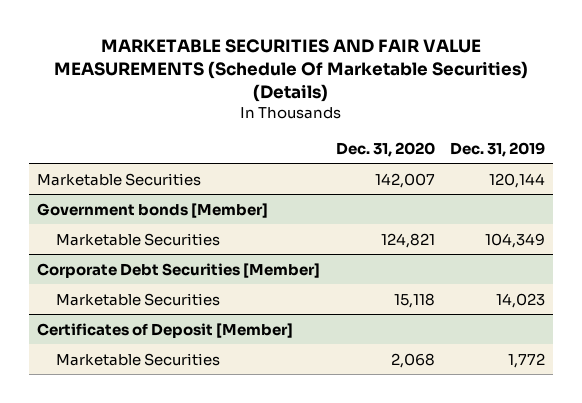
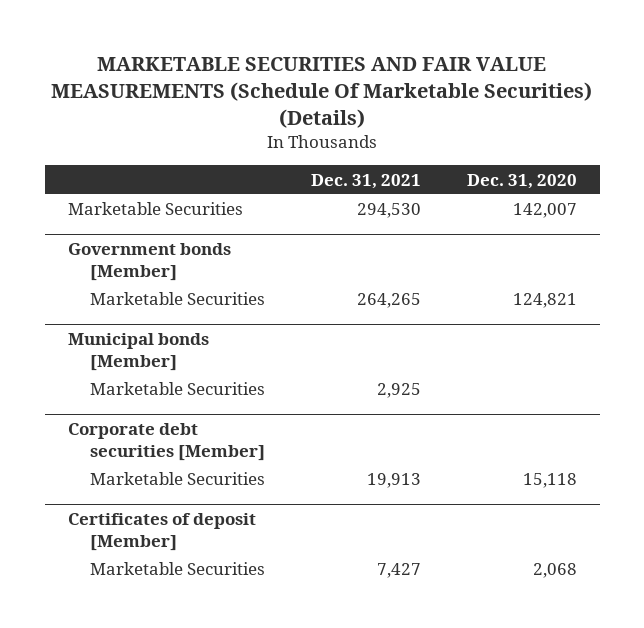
- | Dec. 31, 2020 | Dec. 31, 2019
+ | Dec. 31, 2021 | Dec. 31, 2020
- Corporate Debt Securities [Member]
+ Municipal bonds [Member]
+ Marketable Securities | 2,925 |
+ Corporate debt securities [Member]
- Certificates of Deposit [Member]
+ Certificates of deposit [Member]

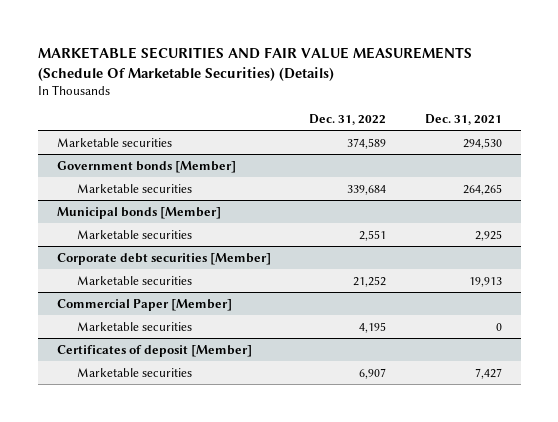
- | Dec. 31, 2021 | Dec. 31, 2020
+ | Dec. 31, 2022 | Dec. 31, 2021
- Marketable Securities | 294,530 | 142,007
+ Marketable securities | 374,589 | 294,530
@ Government bonds [Member]
- Marketable Securities | 264,265 | 124,821
+ Marketable securities | 339,684 | 264,265
@ Municipal bonds [Member]
- Marketable Securities | 2,925 |
+ Marketable securities | 2,551 | 2,925
@ Corporate debt securities [Member]
- Marketable Securities | 19,913 | 15,118
+ Marketable securities | 21,252 | 19,913
+ Commercial Paper [Member]
+ Marketable securities | 4,195 | 0
@ Certificates of deposit [Member]
- Marketable Securities | 7,427 | 2,068
+ Marketable securities | 6,907 | 7,427

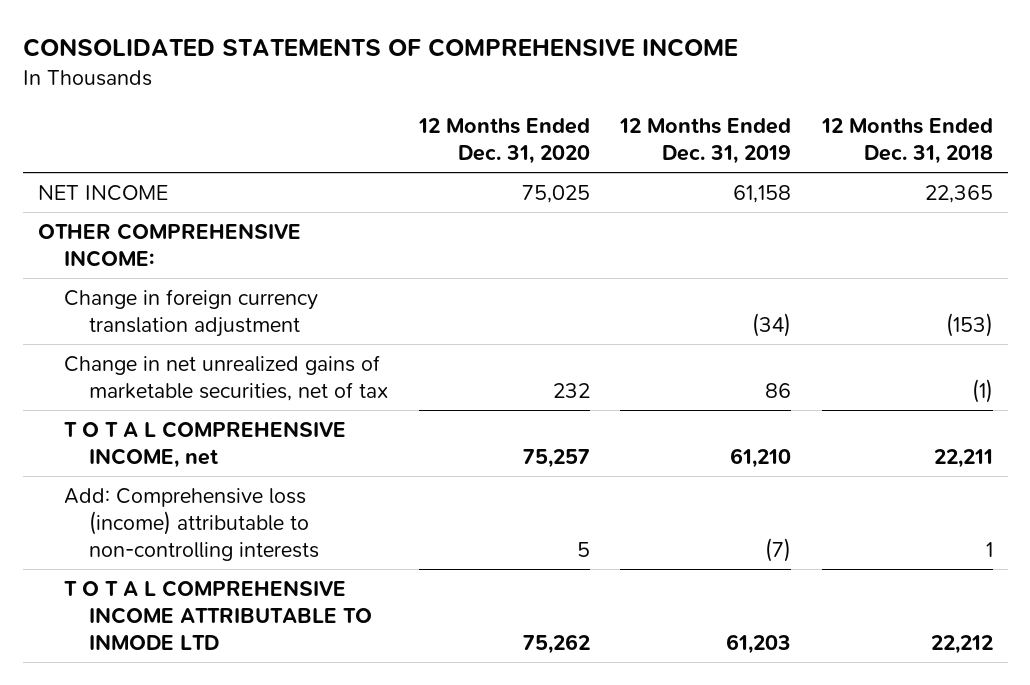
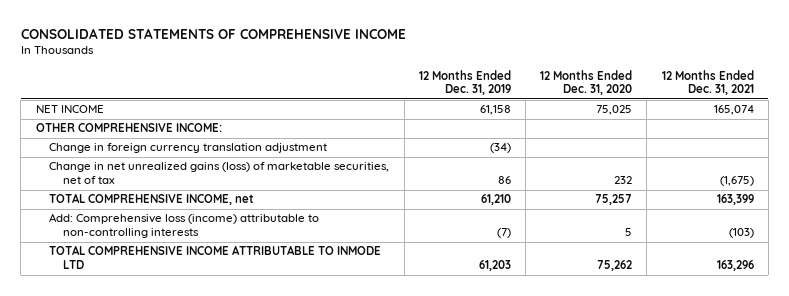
- | 12 Months Ended Dec. 31, 2020 | 12 Months Ended Dec. 31, 2019 | 12 Months Ended Dec. 31, 2018
+ | 12 Months Ended Dec. 31, 2019 | 12 Months Ended Dec. 31, 2020 | 12 Months Ended Dec. 31, 2021
- Change in net unrealized gains of marketable securities, net of tax | 232 | 86 | (1)
- T O T A L COMPREHENSIVE INCOME, net | 75,257 | 61,210 | 22,211
+ Change in net unrealized gains (loss) of marketable securities, net of tax | 86 | 232 | (1,675)
+ TOTAL COMPREHENSIVE INCOME, net | 61,210 | 75,257 | 163,399
- T O T A L COMPREHENSIVE INCOME ATTRIBUTABLE TO INMODE LTD | 75,262 | 61,203 | 22,212
+ TOTAL COMPREHENSIVE INCOME ATTRIBUTABLE TO INMODE LTD | 61,203 | 75,262 | 163,296

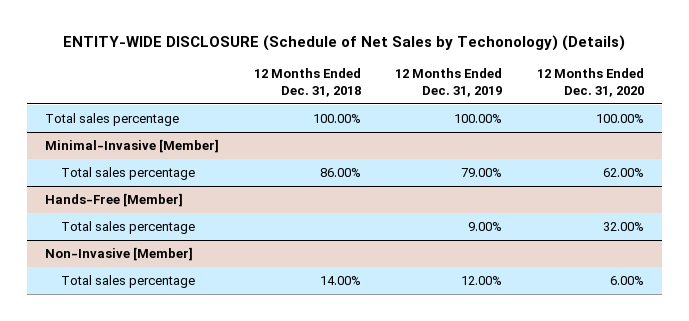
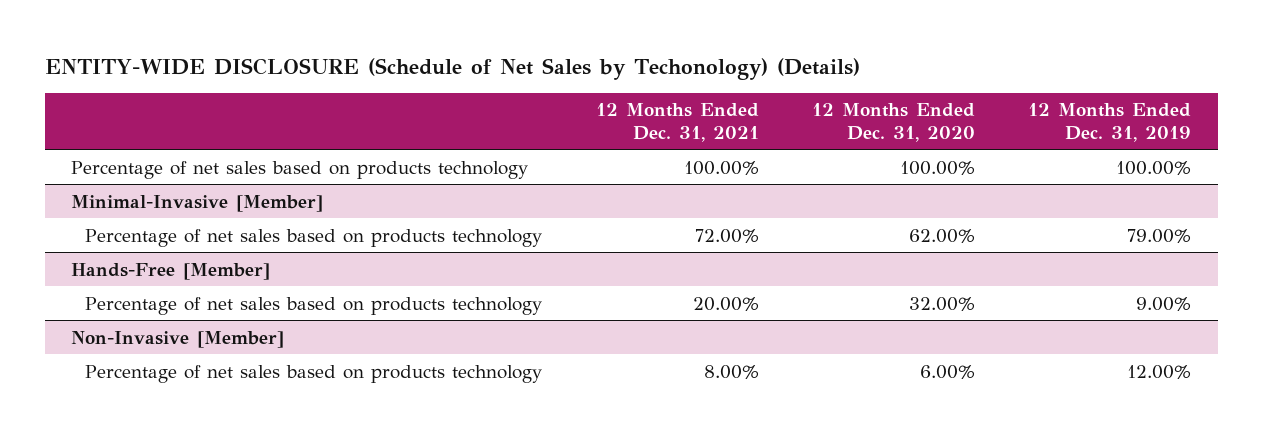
- | 12 Months Ended Dec. 31, 2018 | 12 Months Ended Dec. 31, 2019 | 12 Months Ended Dec. 31, 2020
+ | 12 Months Ended Dec. 31, 2021 | 12 Months Ended Dec. 31, 2020 | 12 Months Ended Dec. 31, 2019
- Total sales percentage | 100.00% | 100.00% | 100.00%
+ Percentage of net sales based on products technology | 100.00% | 100.00% | 100.00%
@ Minimal-Invasive [Member]
- Total sales percentage | 86.00% | 79.00% | 62.00%
+ Percentage of net sales based on products technology | 72.00% | 62.00% | 79.00%
@ Hands-Free [Member]
- Total sales percentage | | 9.00% | 32.00%
+ Percentage of net sales based on products technology | 20.00% | 32.00% | 9.00%
@ Non-Invasive [Member]
- Total sales percentage | 14.00% | 12.00% | 6.00%
+ Percentage of net sales based on products technology | 8.00% | 6.00% | 12.00%

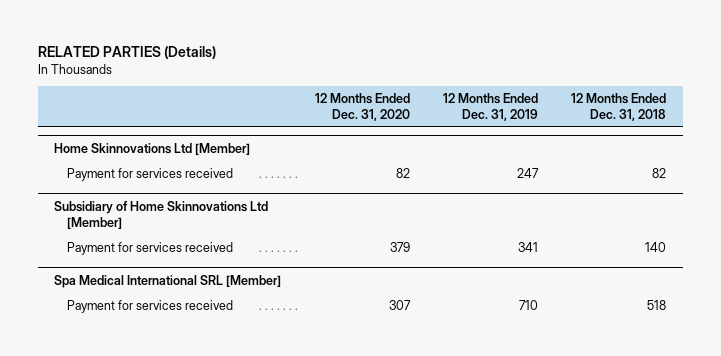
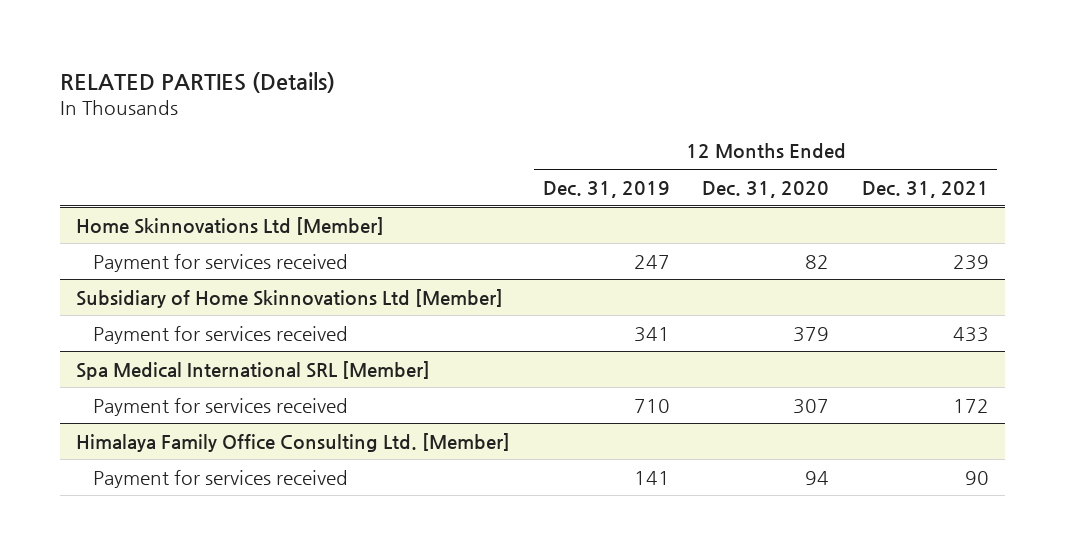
- | 12 Months Ended Dec. 31, 2020 | 12 Months Ended Dec. 31, 2019 | 12 Months Ended Dec. 31, 2018
+ | 12 Months Ended Dec. 31, 2019 | 12 Months Ended Dec. 31, 2020 | 12 Months Ended Dec. 31, 2021
+ Himalaya Family Office Consulting Ltd. [Member]
+ Payment for services received | 141 | 94 | 90

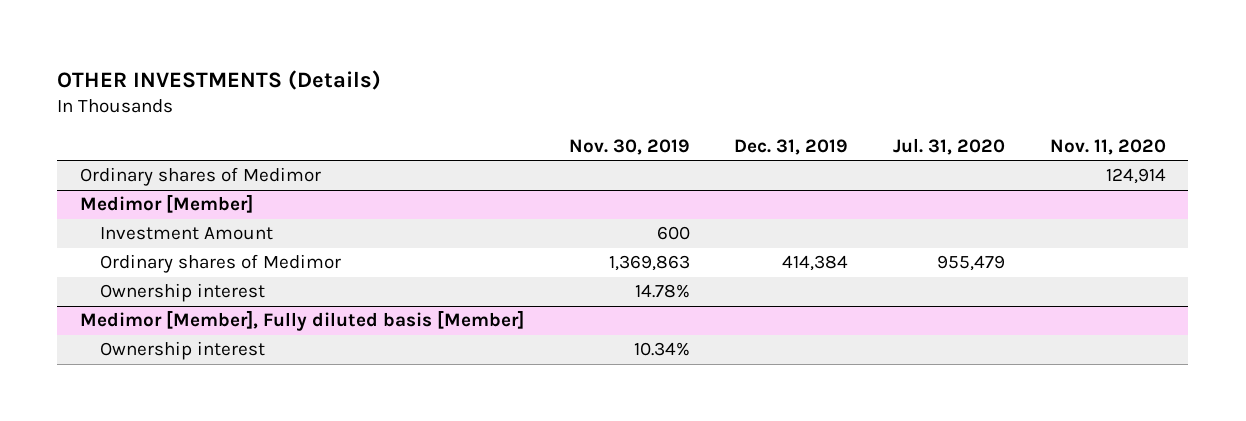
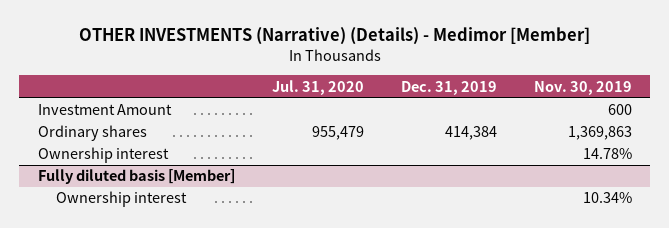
- OTHER INVESTMENTS (Details)
+ OTHER INVESTMENTS (Narrative) (Details) - Medimor [Member]
- | Nov. 30, 2019 | Dec. 31, 2019 | Jul. 31, 2020 | Nov. 11, 2020
+ | Jul. 31, 2020 | Dec. 31, 2019 | Nov. 30, 2019
- Ordinary shares of Medimor | | | | 124,914
- Medimor [Member]
- Ordinary shares of Medimor | 1,369,863 | 414,384 | 955,479 |
+ Ordinary shares | 955,479 | 414,384 | 1,369,863
- Medimor [Member], Fully diluted basis [Member]
+ Fully diluted basis [Member]

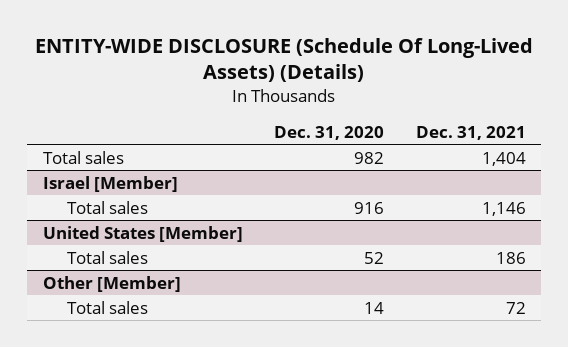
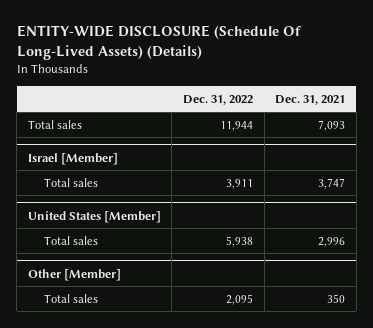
- | Dec. 31, 2020 | Dec. 31, 2021
+ | Dec. 31, 2022 | Dec. 31, 2021
- Total sales | 982 | 1,404
+ Total sales | 11,944 | 7,093
@ Israel [Member]
- Total sales | 916 | 1,146
+ Total sales | 3,911 | 3,747
@ United States [Member]
- Total sales | 52 | 186
+ Total sales | 5,938 | 2,996
@ Other [Member]
- Total sales | 14 | 72
+ Total sales | 2,095 | 350

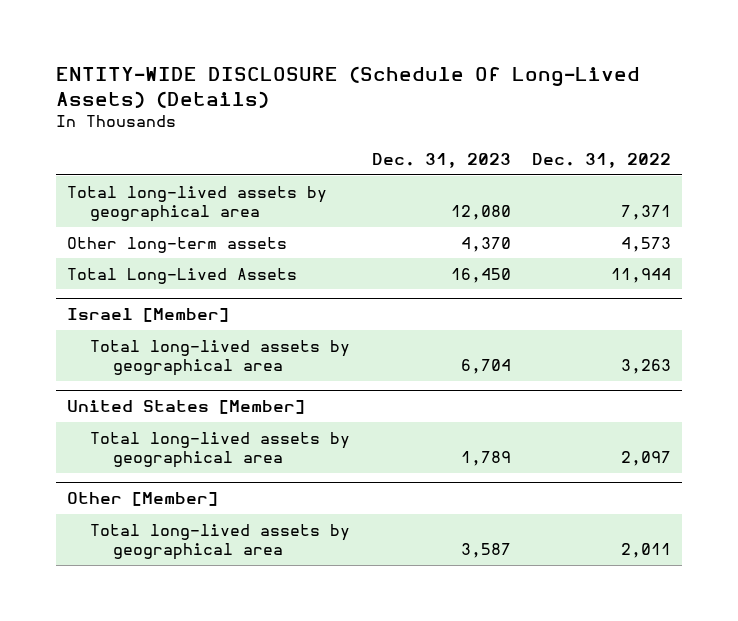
- | Dec. 31, 2022 | Dec. 31, 2021
+ | Dec. 31, 2023 | Dec. 31, 2022
- Total sales | 11,944 | 7,093
+ Total long-lived assets by geographical area | 12,080 | 7,371
+ Other long-term assets | 4,370 | 4,573
+ Total Long-Lived Assets | 16,450 | 11,944
@ Israel [Member]
- Total sales | 3,911 | 3,747
+ Total long-lived assets by geographical area | 6,704 | 3,263
@ United States [Member]
- Total sales | 5,938 | 2,996
+ Total long-lived assets by geographical area | 1,789 | 2,097
@ Other [Member]
- Total sales | 2,095 | 350
+ Total long-lived assets by geographical area | 3,587 | 2,011

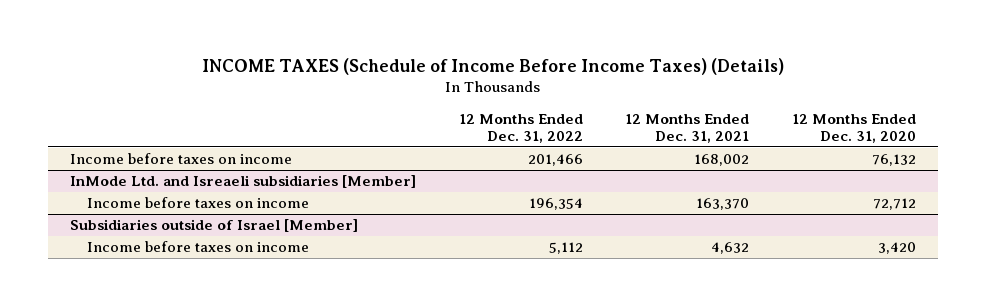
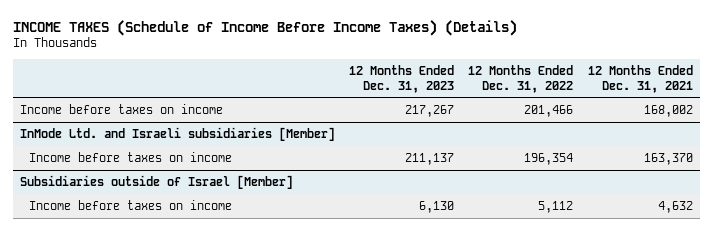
- | 12 Months Ended Dec. 31, 2022 | 12 Months Ended Dec. 31, 2021 | 12 Months Ended Dec. 31, 2020
+ | 12 Months Ended Dec. 31, 2023 | 12 Months Ended Dec. 31, 2022 | 12 Months Ended Dec. 31, 2021
- InMode Ltd. and Isreaeli subsidiaries [Member]
+ InMode Ltd. and Israeli subsidiaries [Member]

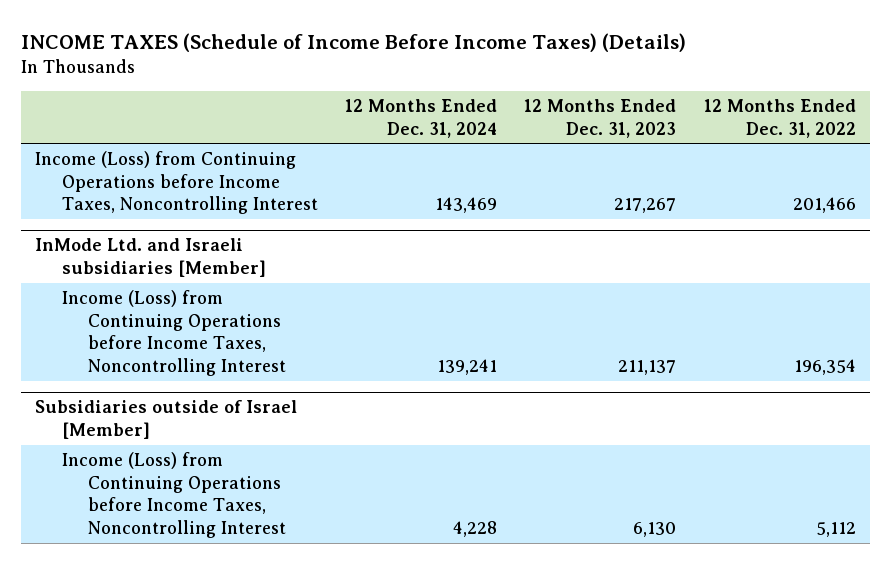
- | 12 Months Ended Dec. 31, 2023 | 12 Months Ended Dec. 31, 2022 | 12 Months Ended Dec. 31, 2021
+ | 12 Months Ended Dec. 31, 2024 | 12 Months Ended Dec. 31, 2023 | 12 Months Ended Dec. 31, 2022
- Income before taxes on income | 217,267 | 201,466 | 168,002
+ Income (Loss) from Continuing Operations before Income Taxes, Noncontrolling Interest | 143,469 | 217,267 | 201,466
@ InMode Ltd. and Israeli subsidiaries [Member]
- Income before taxes on income | 211,137 | 196,354 | 163,370
+ Income (Loss) from Continuing Operations before Income Taxes, Noncontrolling Interest | 139,241 | 211,137 | 196,354
@ Subsidiaries outside of Israel [Member]
- Income before taxes on income | 6,130 | 5,112 | 4,632
+ Income (Loss) from Continuing Operations before Income Taxes, Noncontrolling Interest | 4,228 | 6,130 | 5,112

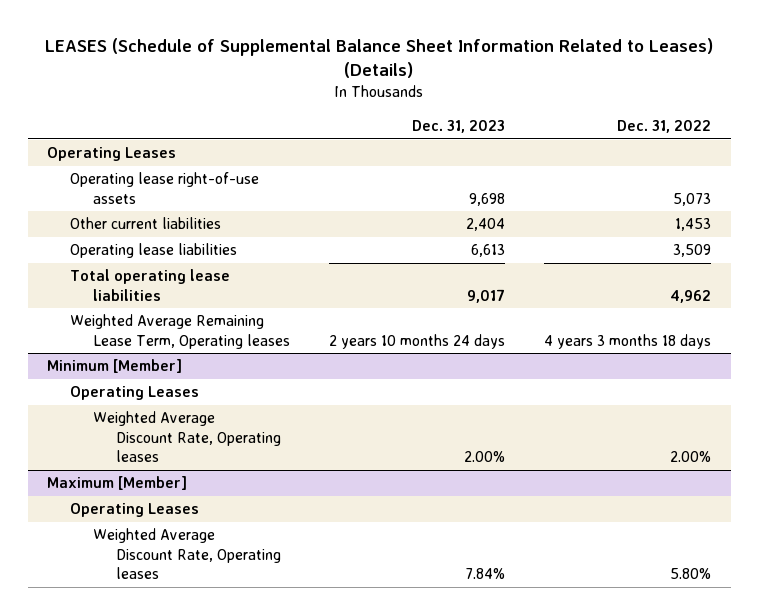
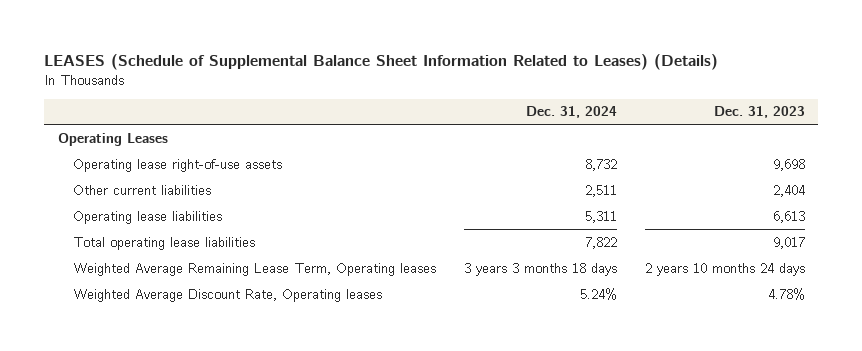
- | Dec. 31, 2023 | Dec. 31, 2022
+ | Dec. 31, 2024 | Dec. 31, 2023
- Minimum [Member]
- Operating Leases
- Weighted Average Discount Rate, Operating leases | 2.00% | 2.00%
- Maximum [Member]
- Operating Leases
- Weighted Average Discount Rate, Operating leases | 7.84% | 5.80%
+ Weighted Average Discount Rate, Operating leases | 5.24% | 4.78%

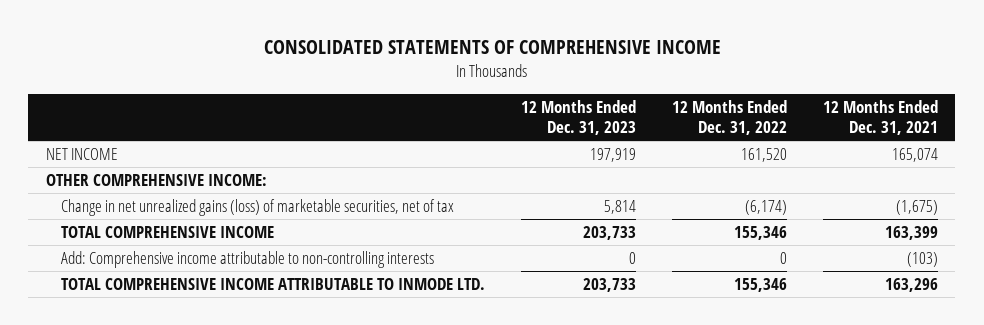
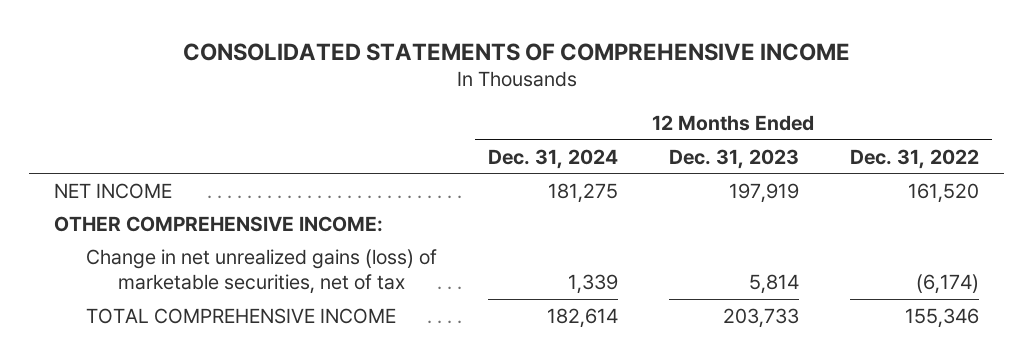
- | 12 Months Ended Dec. 31, 2023 | 12 Months Ended Dec. 31, 2022 | 12 Months Ended Dec. 31, 2021
+ | 12 Months Ended Dec. 31, 2024 | 12 Months Ended Dec. 31, 2023 | 12 Months Ended Dec. 31, 2022
- Add: Comprehensive income attributable to non-controlling interests | 0 | 0 | (103)
- TOTAL COMPREHENSIVE INCOME ATTRIBUTABLE TO INMODE LTD. | 203,733 | 155,346 | 163,296

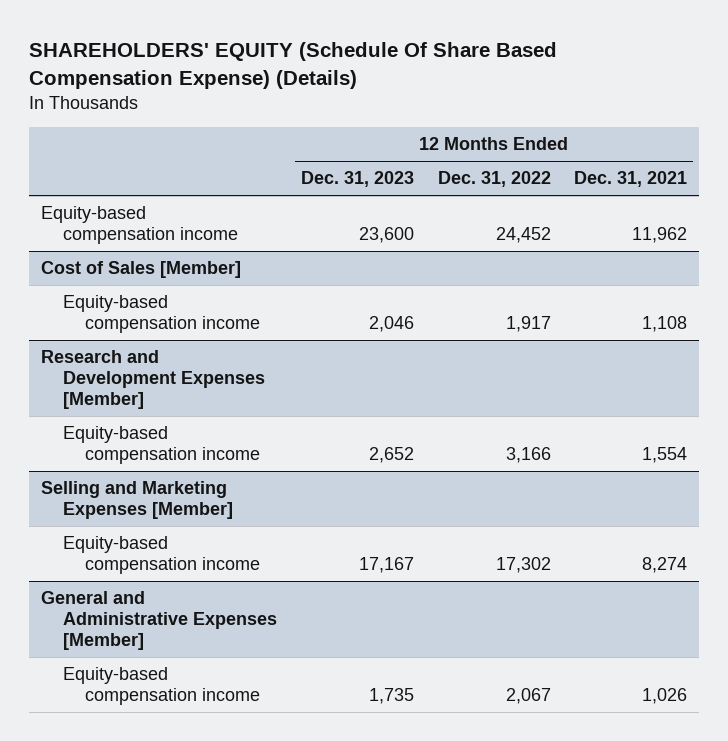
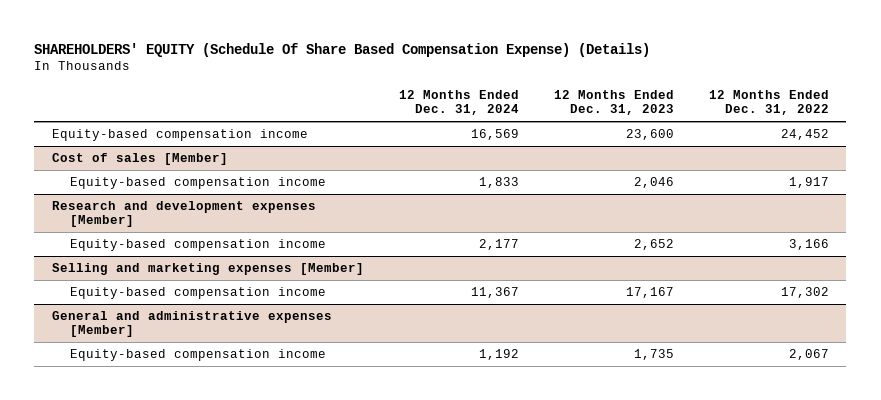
- | 12 Months Ended Dec. 31, 2023 | 12 Months Ended Dec. 31, 2022 | 12 Months Ended Dec. 31, 2021
+ | 12 Months Ended Dec. 31, 2024 | 12 Months Ended Dec. 31, 2023 | 12 Months Ended Dec. 31, 2022
- Cost of Sales [Member]
+ Cost of sales [Member]
- Research and Development Expenses [Member]
+ Research and development expenses [Member]
- Selling and Marketing Expenses [Member]
+ Selling and marketing expenses [Member]
- General and Administrative Expenses [Member]
+ General and administrative expenses [Member]

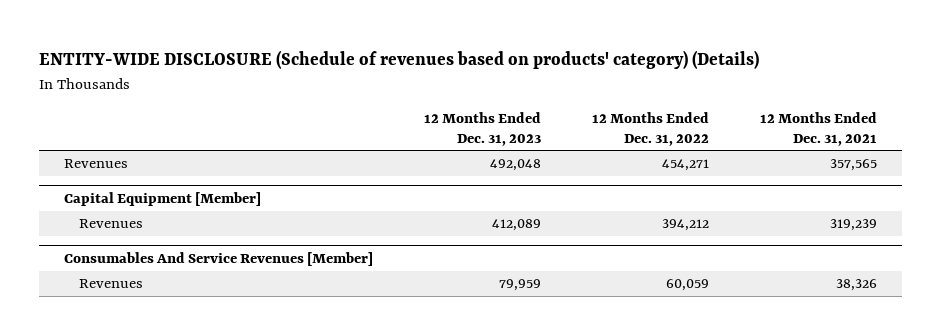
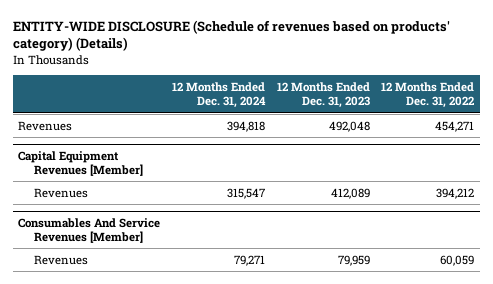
- | 12 Months Ended Dec. 31, 2023 | 12 Months Ended Dec. 31, 2022 | 12 Months Ended Dec. 31, 2021
+ | 12 Months Ended Dec. 31, 2024 | 12 Months Ended Dec. 31, 2023 | 12 Months Ended Dec. 31, 2022
- Capital Equipment [Member]
+ Capital Equipment Revenues [Member]

